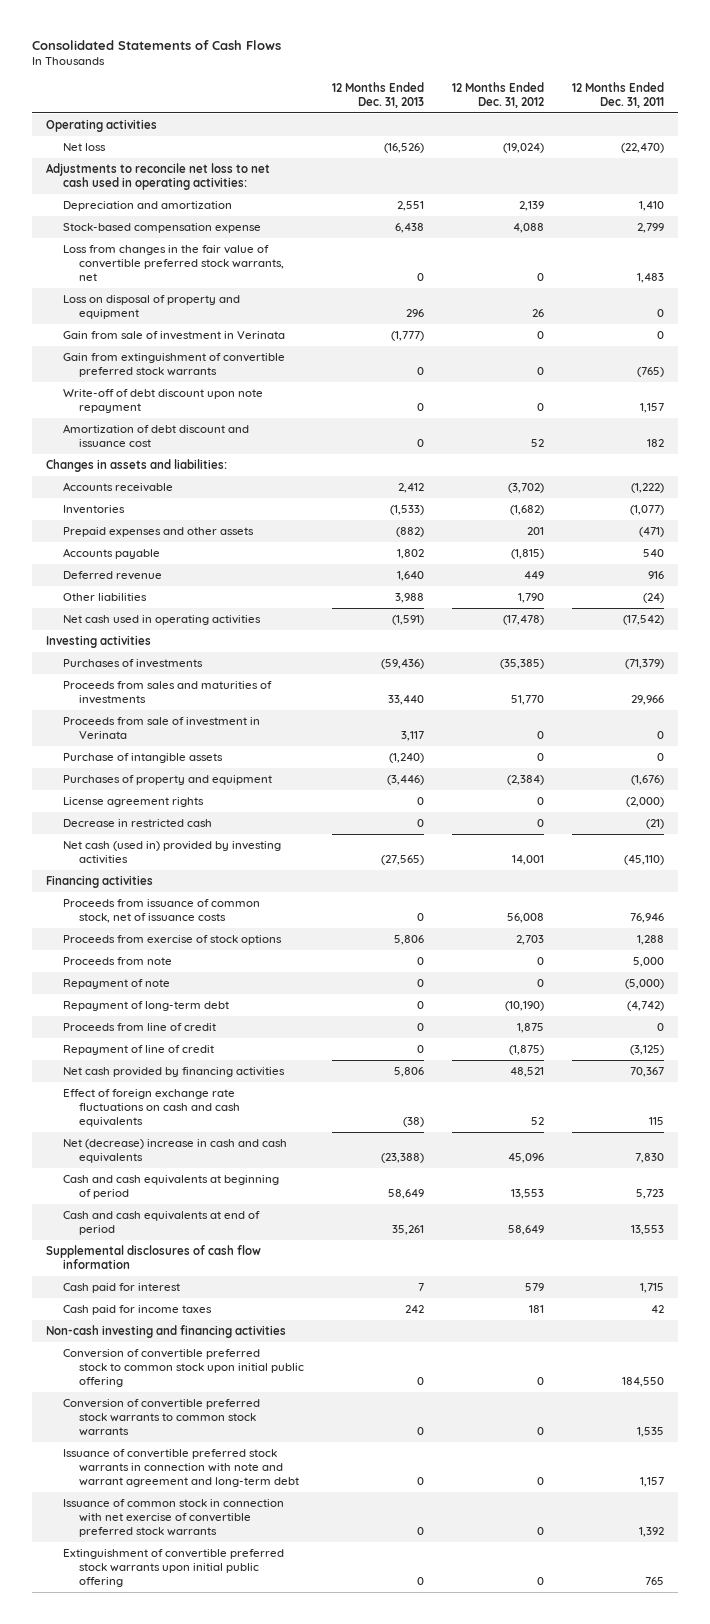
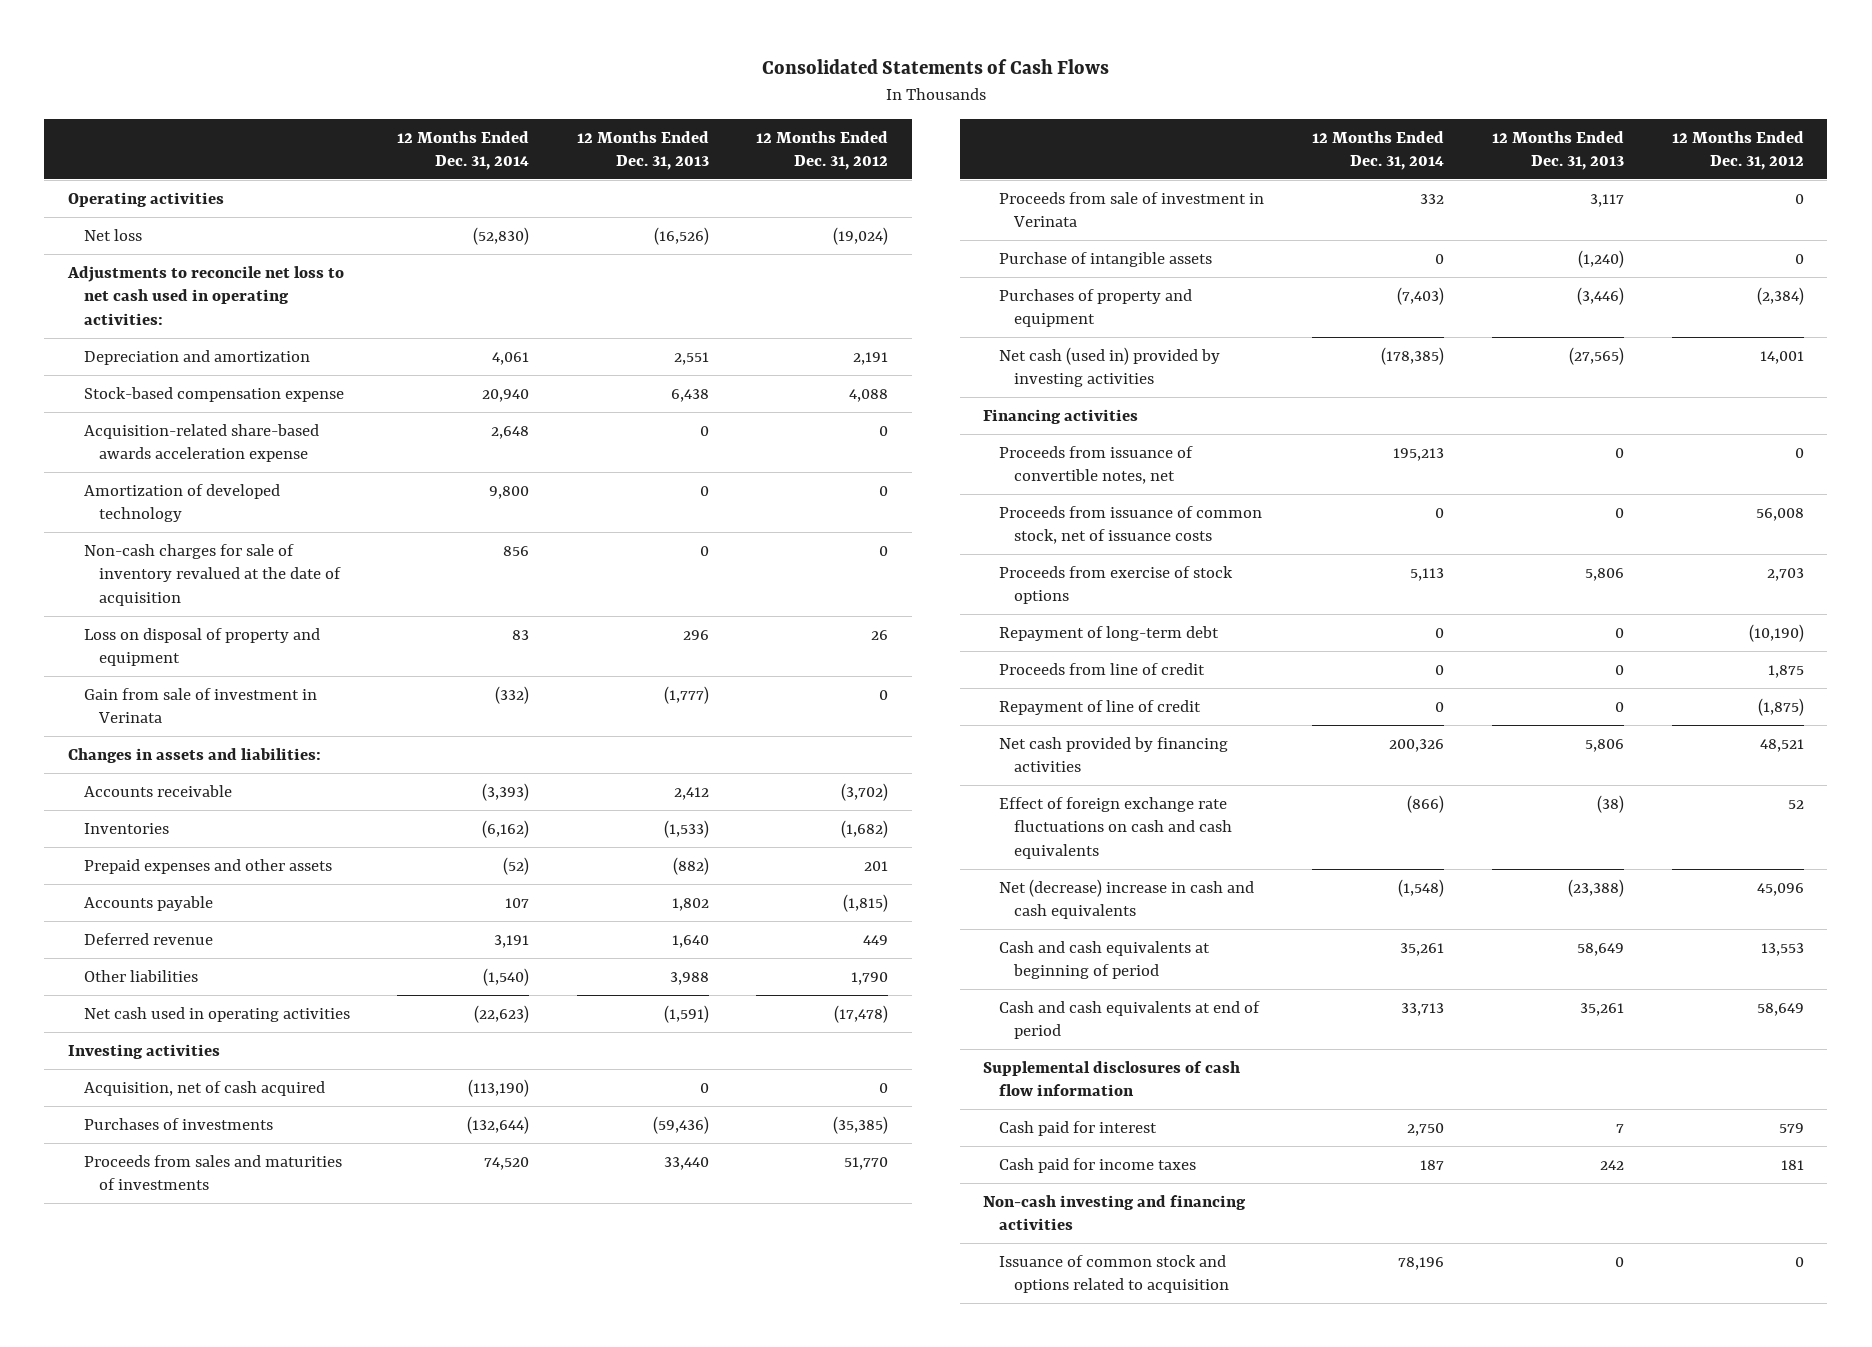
- | 12 Months Ended Dec. 31, 2013 | 12 Months Ended Dec. 31, 2012 | 12 Months Ended Dec. 31, 2011
+ | 12 Months Ended Dec. 31, 2014 | 12 Months Ended Dec. 31, 2013 | 12 Months Ended Dec. 31, 2012
- Depreciation and amortization | 2,551 | 2,139 | 1,410
+ Depreciation and amortization | 4,061 | 2,551 | 2,191
- Loss from changes in the fair value of convertible preferred stock warrants, net | 0 | 0 | 1,483
+ Acquisition-related share-based awards acceleration expense | 2,648 | 0 | 0
+ Amortization of developed technology | 9,800 | 0 | 0
+ Non-cash charges for sale of inventory revalued at the date of acquisition | 856 | 0 | 0
- Gain from extinguishment of convertible preferred stock warrants | 0 | 0 | (765)
- Write-off of debt discount upon note repayment | 0 | 0 | 1,157
- Amortization of debt discount and issuance cost | 0 | 52 | 182
+ Acquisition, net of cash acquired | (113,190) | 0 | 0
- License agreement rights | 0 | 0 | (2,000)
- Decrease in restricted cash | 0 | 0 | (21)
+ Proceeds from issuance of convertible notes, net | 195,213 | 0 | 0
- Proceeds from note | 0 | 0 | 5,000
- Repayment of note | 0 | 0 | (5,000)
- Conversion of convertible preferred stock to common stock upon initial public offering | 0 | 0 | 184,550
- Conversion of convertible preferred stock warrants to common stock warrants | 0 | 0 | 1,535
- Issuance of convertible preferred stock warrants in connection with note and warrant agreement and long-term debt | 0 | 0 | 1,157
- Issuance of common stock in connection with net exercise of convertible preferred stock warrants | 0 | 0 | 1,392
- Extinguishment of convertible preferred stock warrants upon initial public offering | 0 | 0 | 765
+ Issuance of common stock and options related to acquisition | 78,196 | 0 | 0

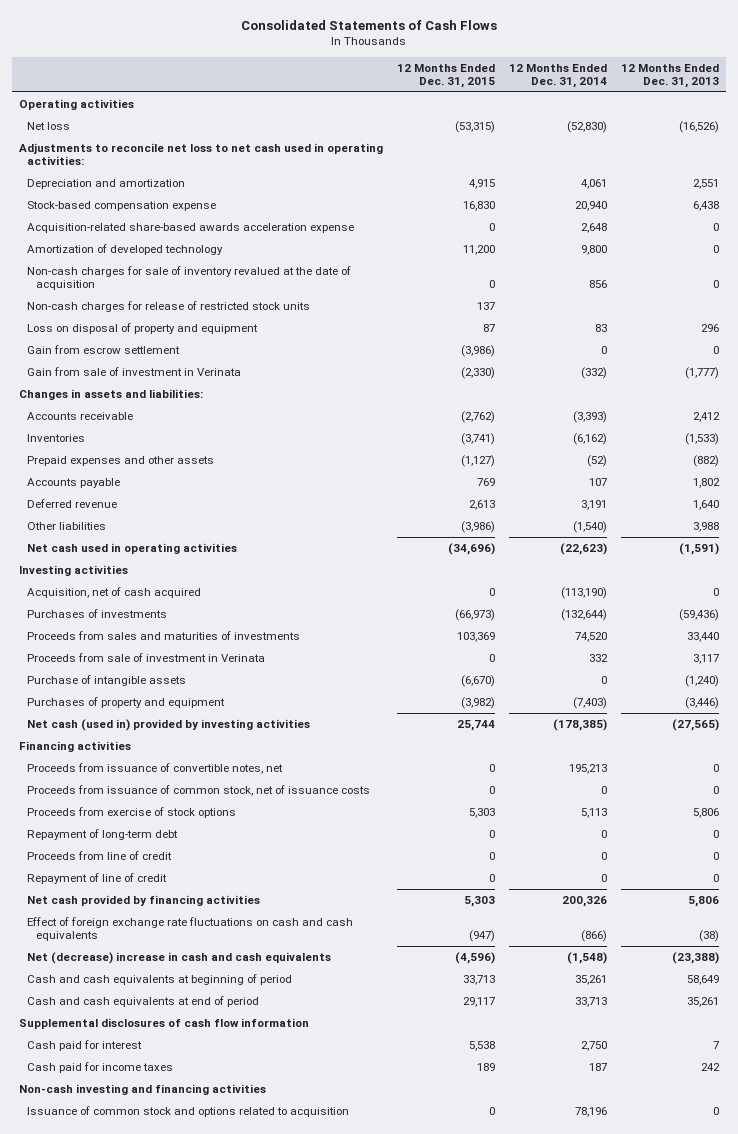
- | 12 Months Ended Dec. 31, 2014 | 12 Months Ended Dec. 31, 2013 | 12 Months Ended Dec. 31, 2012
+ | 12 Months Ended Dec. 31, 2015 | 12 Months Ended Dec. 31, 2014 | 12 Months Ended Dec. 31, 2013
+ Non-cash charges for release of restricted stock units | 137 | |
+ Gain from escrow settlement | (3,986) | 0 | 0

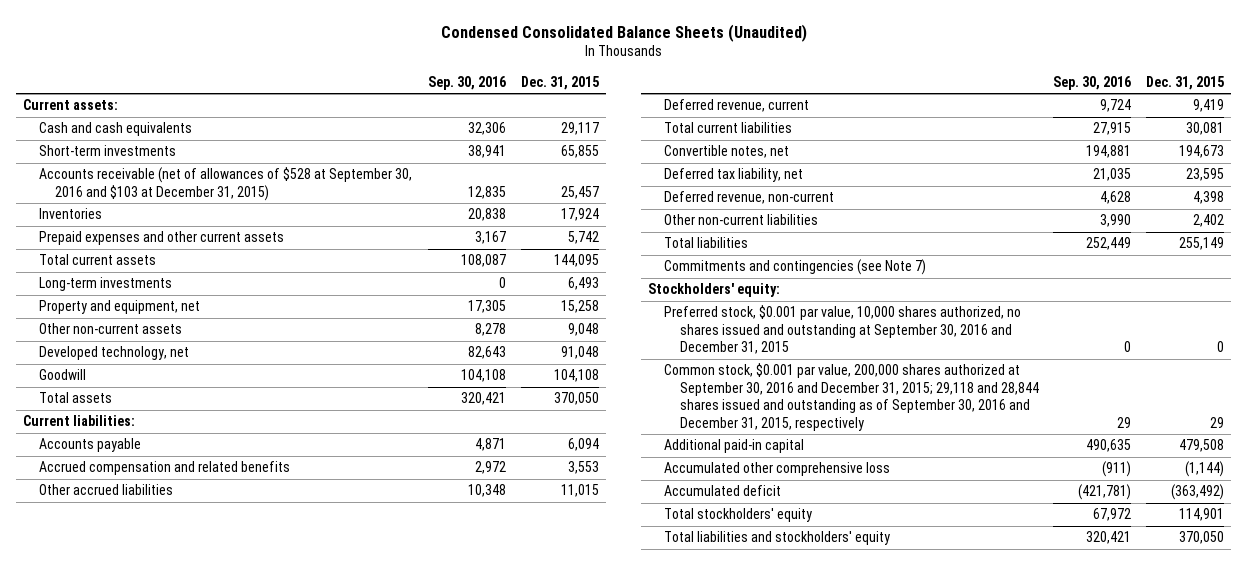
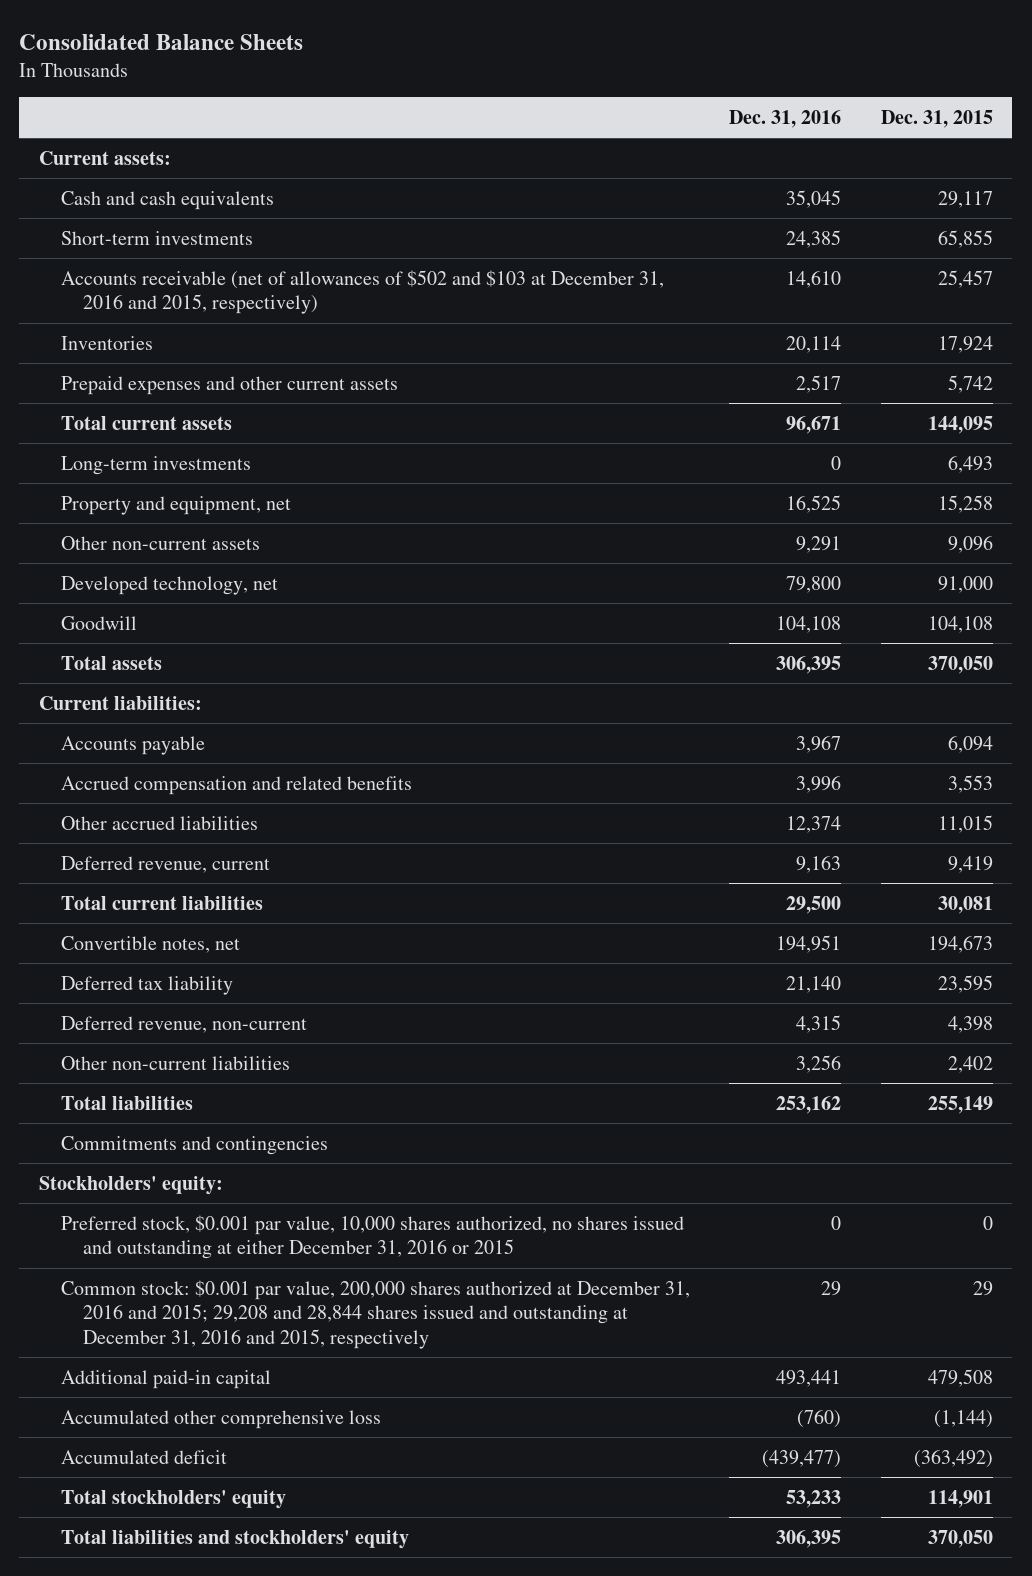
- Condensed Consolidated Balance Sheets (Unaudited)
+ Consolidated Balance Sheets
- | Sep. 30, 2016 | Dec. 31, 2015
+ | Dec. 31, 2016 | Dec. 31, 2015
- Accounts receivable (net of allowances of $528 at September 30, 2016 and $103 at December 31, 2015) | 12,835 | 25,457
+ Accounts receivable (net of allowances of $502 and $103 at December 31, 2016 and 2015, respectively) | 14,610 | 25,457
- Other non-current assets | 8,278 | 9,048
- Developed technology, net | 82,643 | 91,048
+ Other non-current assets | 9,291 | 9,096
+ Developed technology, net | 79,800 | 91,000
- Deferred tax liability, net | 21,035 | 23,595
+ Deferred tax liability | 21,140 | 23,595
- Commitments and contingencies (see Note 7)
+ Commitments and contingencies
- Preferred stock, $0.001 par value, 10,000 shares authorized, no shares issued and outstanding at September 30, 2016 and December 31, 2015 | 0 | 0
- Common stock, $0.001 par value, 200,000 shares authorized at September 30, 2016 and December 31, 2015; 29,118 and 28,844 shares issued and outstanding as of September 30, 2016 and December 31, 2015, respectively | 29 | 29
+ Preferred stock, $0.001 par value, 10,000 shares authorized, no shares issued and outstanding at either December 31, 2016 or 2015 | 0 | 0
+ Common stock: $0.001 par value, 200,000 shares authorized at December 31, 2016 and 2015; 29,208 and 28,844 shares issued and outstanding at December 31, 2016 and 2015, respectively | 29 | 29

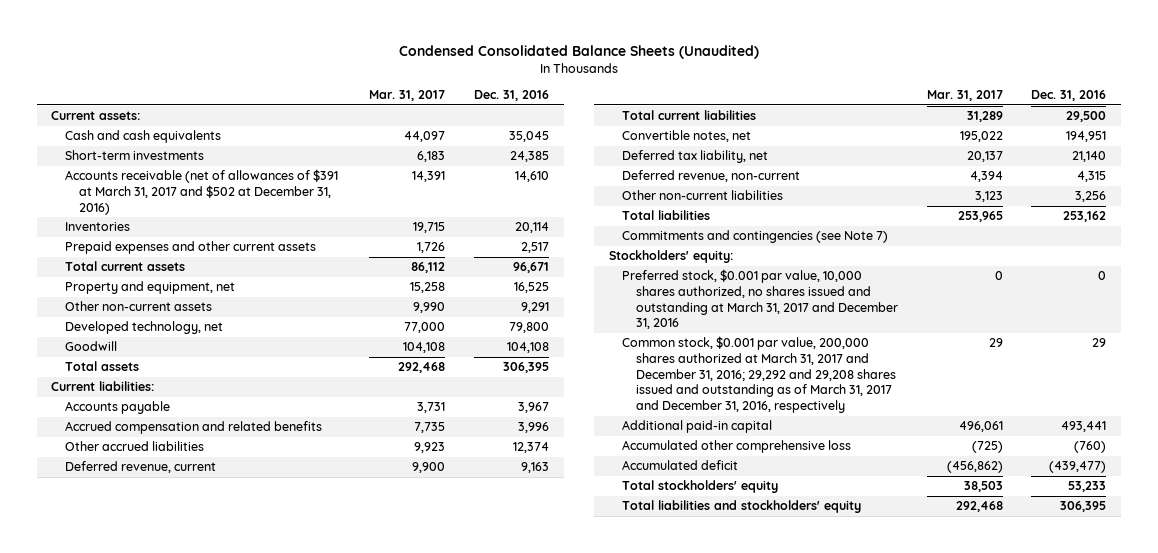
- Consolidated Balance Sheets
+ Condensed Consolidated Balance Sheets (Unaudited)
- | Dec. 31, 2016 | Dec. 31, 2015
+ | Mar. 31, 2017 | Dec. 31, 2016
- Accounts receivable (net of allowances of $502 and $103 at December 31, 2016 and 2015, respectively) | 14,610 | 25,457
+ Accounts receivable (net of allowances of $391 at March 31, 2017 and $502 at December 31, 2016) | 14,391 | 14,610
- Long-term investments | 0 | 6,493
- Deferred tax liability | 21,140 | 23,595
+ Deferred tax liability, net | 20,137 | 21,140
- Commitments and contingencies
+ Commitments and contingencies (see Note 7)
- Preferred stock, $0.001 par value, 10,000 shares authorized, no shares issued and outstanding at either December 31, 2016 or 2015 | 0 | 0
- Common stock: $0.001 par value, 200,000 shares authorized at December 31, 2016 and 2015; 29,208 and 28,844 shares issued and outstanding at December 31, 2016 and 2015, respectively | 29 | 29
+ Preferred stock, $0.001 par value, 10,000 shares authorized, no shares issued and outstanding at March 31, 2017 and December 31, 2016 | 0 | 0
+ Common stock, $0.001 par value, 200,000 shares authorized at March 31, 2017 and December 31, 2016; 29,292 and 29,208 shares issued and outstanding as of March 31, 2017 and December 31, 2016, respectively | 29 | 29

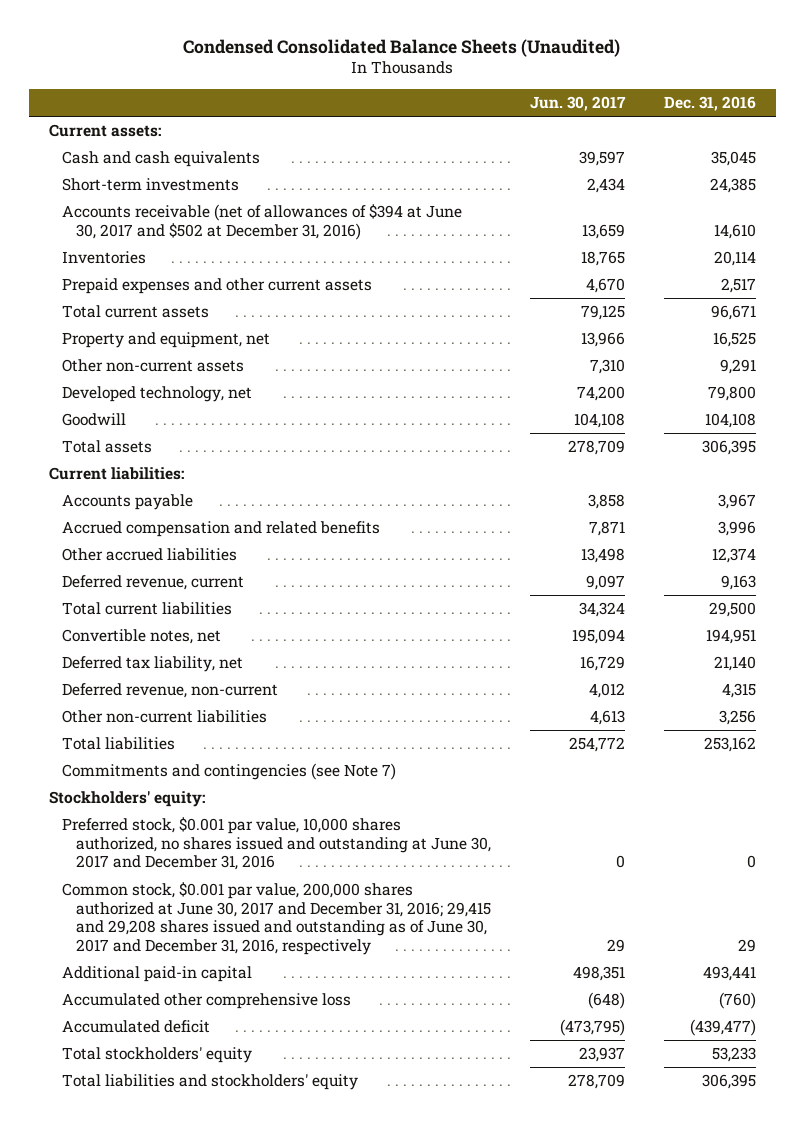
- | Mar. 31, 2017 | Dec. 31, 2016
+ | Jun. 30, 2017 | Dec. 31, 2016
- Accounts receivable (net of allowances of $391 at March 31, 2017 and $502 at December 31, 2016) | 14,391 | 14,610
+ Accounts receivable (net of allowances of $394 at June 30, 2017 and $502 at December 31, 2016) | 13,659 | 14,610
- Preferred stock, $0.001 par value, 10,000 shares authorized, no shares issued and outstanding at March 31, 2017 and December 31, 2016 | 0 | 0
- Common stock, $0.001 par value, 200,000 shares authorized at March 31, 2017 and December 31, 2016; 29,292 and 29,208 shares issued and outstanding as of March 31, 2017 and December 31, 2016, respectively | 29 | 29
+ Preferred stock, $0.001 par value, 10,000 shares authorized, no shares issued and outstanding at June 30, 2017 and December 31, 2016 | 0 | 0
+ Common stock, $0.001 par value, 200,000 shares authorized at June 30, 2017 and December 31, 2016; 29,415 and 29,208 shares issued and outstanding as of June 30, 2017 and December 31, 2016, respectively | 29 | 29

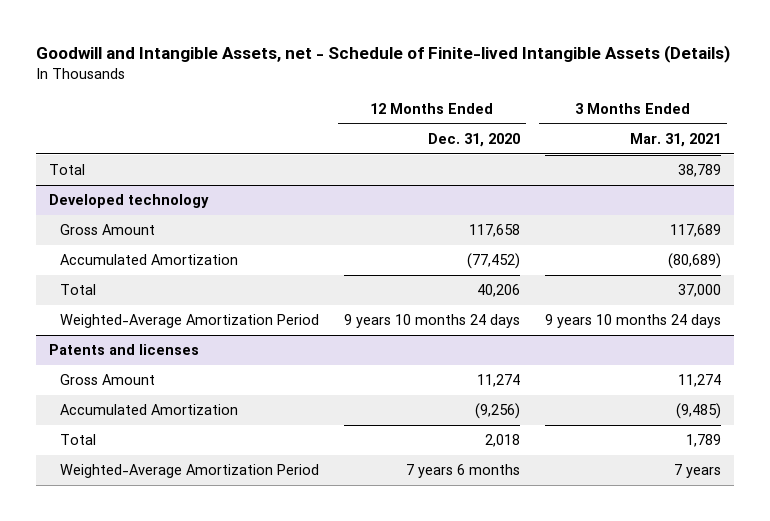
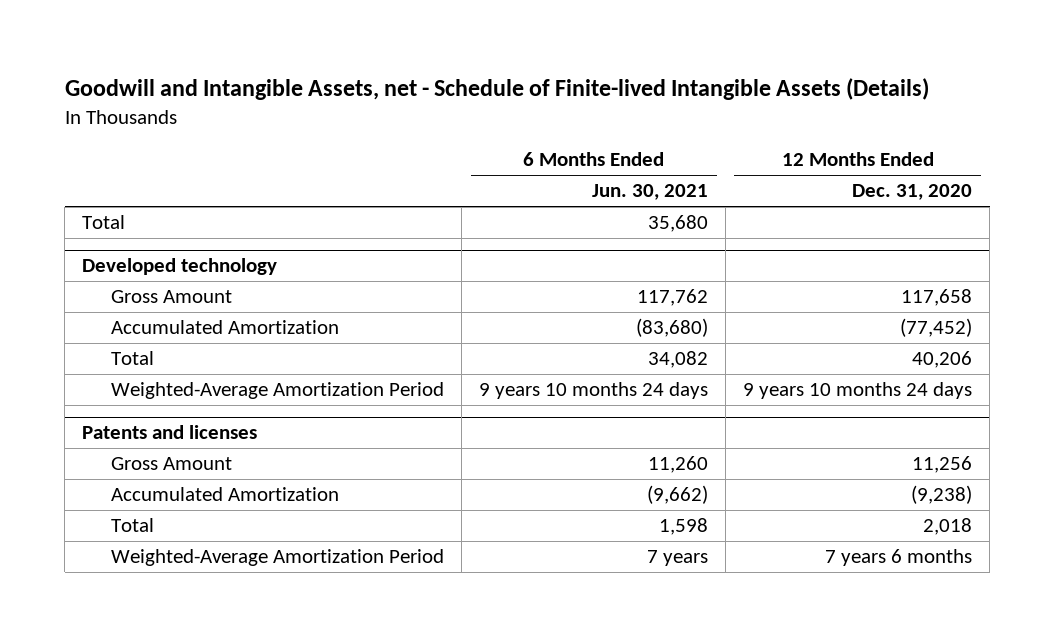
- | 12 Months Ended Dec. 31, 2020 | 3 Months Ended Mar. 31, 2021
+ | 6 Months Ended Jun. 30, 2021 | 12 Months Ended Dec. 31, 2020
@ Patents and licenses
- Gross Amount | 11,274 | 11,274
- Accumulated Amortization | (9,256) | (9,485)
+ Gross Amount | 11,260 | 11,256
+ Accumulated Amortization | (9,662) | (9,238)

